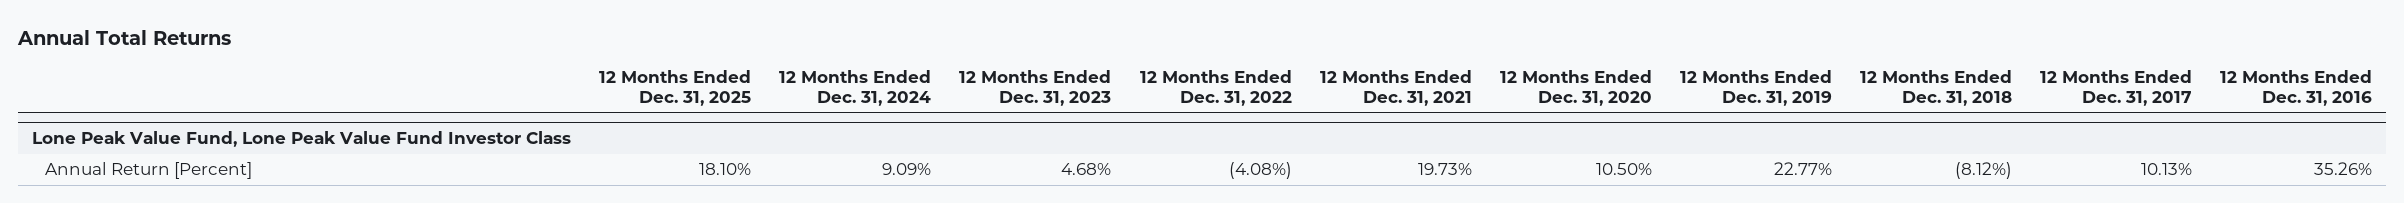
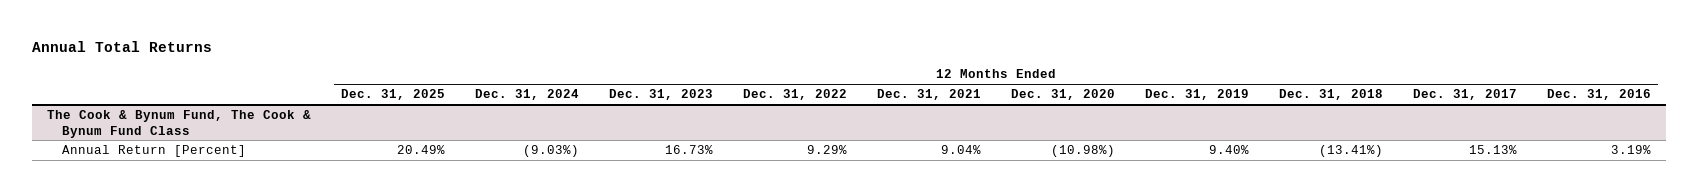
- Lone Peak Value Fund, Lone Peak Value Fund Investor Class
- Annual Return [Percent] | 18.10% | 9.09% | 4.68% | (4.08%) | 19.73% | 10.50% | 22.77% | (8.12%) | 10.13% | 35.26%
+ The Cook & Bynum Fund, The Cook & Bynum Fund Class
+ Annual Return [Percent] | 20.49% | (9.03%) | 16.73% | 9.29% | 9.04% | (10.98%) | 9.40% | (13.41%) | 15.13% | 3.19%

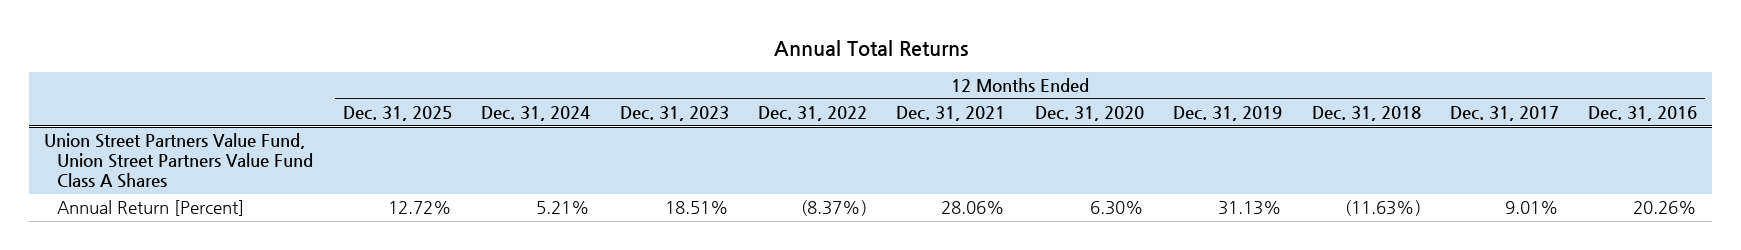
- The Cook & Bynum Fund, The Cook & Bynum Fund Class
- Annual Return [Percent] | 20.49% | (9.03%) | 16.73% | 9.29% | 9.04% | (10.98%) | 9.40% | (13.41%) | 15.13% | 3.19%
+ Union Street Partners Value Fund, Union Street Partners Value Fund Class A Shares
+ Annual Return [Percent] | 12.72% | 5.21% | 18.51% | (8.37%) | 28.06% | 6.30% | 31.13% | (11.63%) | 9.01% | 20.26%

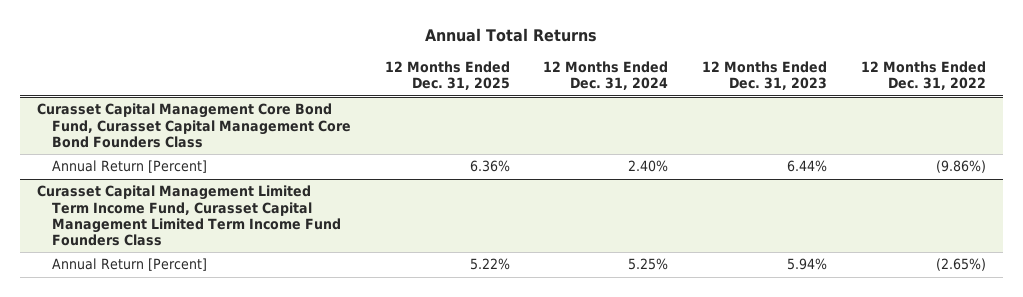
- | 12 Months Ended Dec. 31, 2025 | 12 Months Ended Dec. 31, 2024 | 12 Months Ended Dec. 31, 2023 | 12 Months Ended Dec. 31, 2022 | 12 Months Ended Dec. 31, 2021 | 12 Months Ended Dec. 31, 2020 | 12 Months Ended Dec. 31, 2019 | 12 Months Ended Dec. 31, 2018 | 12 Months Ended Dec. 31, 2017 | 12 Months Ended Dec. 31, 2016
+ | 12 Months Ended Dec. 31, 2025 | 12 Months Ended Dec. 31, 2024 | 12 Months Ended Dec. 31, 2023 | 12 Months Ended Dec. 31, 2022
- Union Street Partners Value Fund, Union Street Partners Value Fund Class A Shares
- Annual Return [Percent] | 12.72% | 5.21% | 18.51% | (8.37%) | 28.06% | 6.30% | 31.13% | (11.63%) | 9.01% | 20.26%
+ Curasset Capital Management Core Bond Fund, Curasset Capital Management Core Bond Founders Class
+ Annual Return [Percent] | 6.36% | 2.40% | 6.44% | (9.86%)
+ Curasset Capital Management Limited Term Income Fund, Curasset Capital Management Limited Term Income Fund Founders Class
+ Annual Return [Percent] | 5.22% | 5.25% | 5.94% | (2.65%)

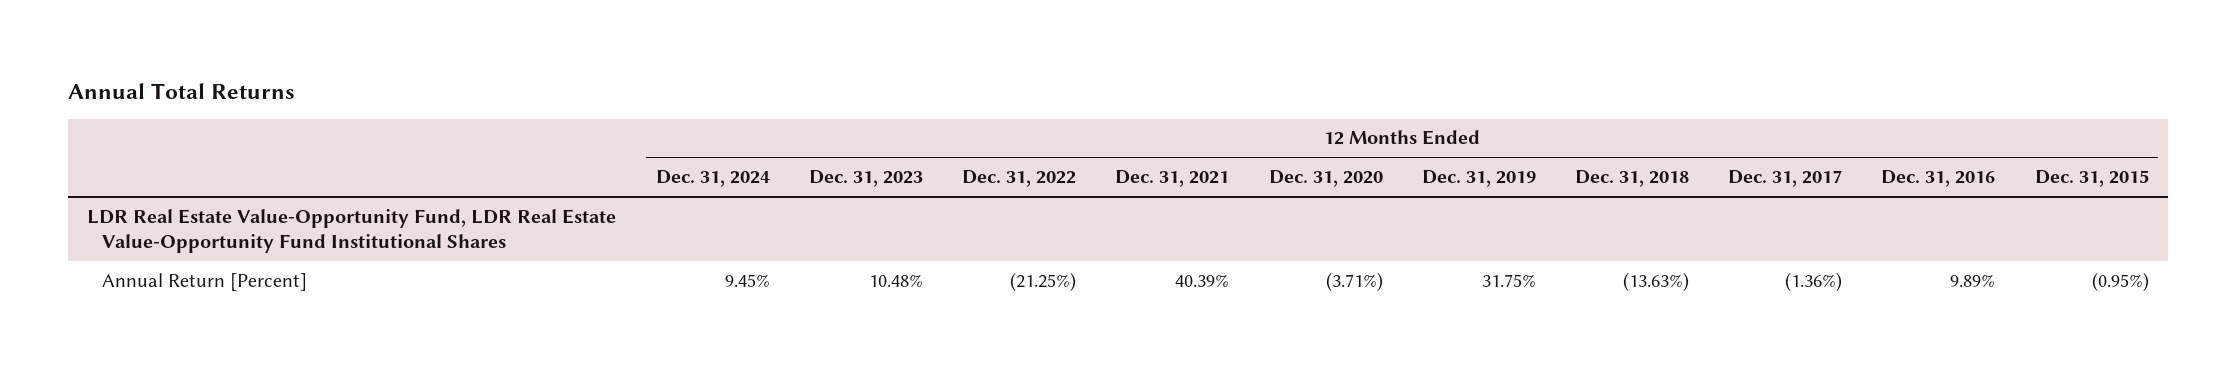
- | 12 Months Ended Dec. 31, 2025 | 12 Months Ended Dec. 31, 2024 | 12 Months Ended Dec. 31, 2023 | 12 Months Ended Dec. 31, 2022
+ | 12 Months Ended Dec. 31, 2024 | 12 Months Ended Dec. 31, 2023 | 12 Months Ended Dec. 31, 2022 | 12 Months Ended Dec. 31, 2021 | 12 Months Ended Dec. 31, 2020 | 12 Months Ended Dec. 31, 2019 | 12 Months Ended Dec. 31, 2018 | 12 Months Ended Dec. 31, 2017 | 12 Months Ended Dec. 31, 2016 | 12 Months Ended Dec. 31, 2015
- Curasset Capital Management Core Bond Fund, Curasset Capital Management Core Bond Founders Class
- Annual Return [Percent] | 6.36% | 2.40% | 6.44% | (9.86%)
- Curasset Capital Management Limited Term Income Fund, Curasset Capital Management Limited Term Income Fund Founders Class
- Annual Return [Percent] | 5.22% | 5.25% | 5.94% | (2.65%)
+ LDR Real Estate Value-Opportunity Fund, LDR Real Estate Value-Opportunity Fund Institutional Shares
+ Annual Return [Percent] | 9.45% | 10.48% | (21.25%) | 40.39% | (3.71%) | 31.75% | (13.63%) | (1.36%) | 9.89% | (0.95%)

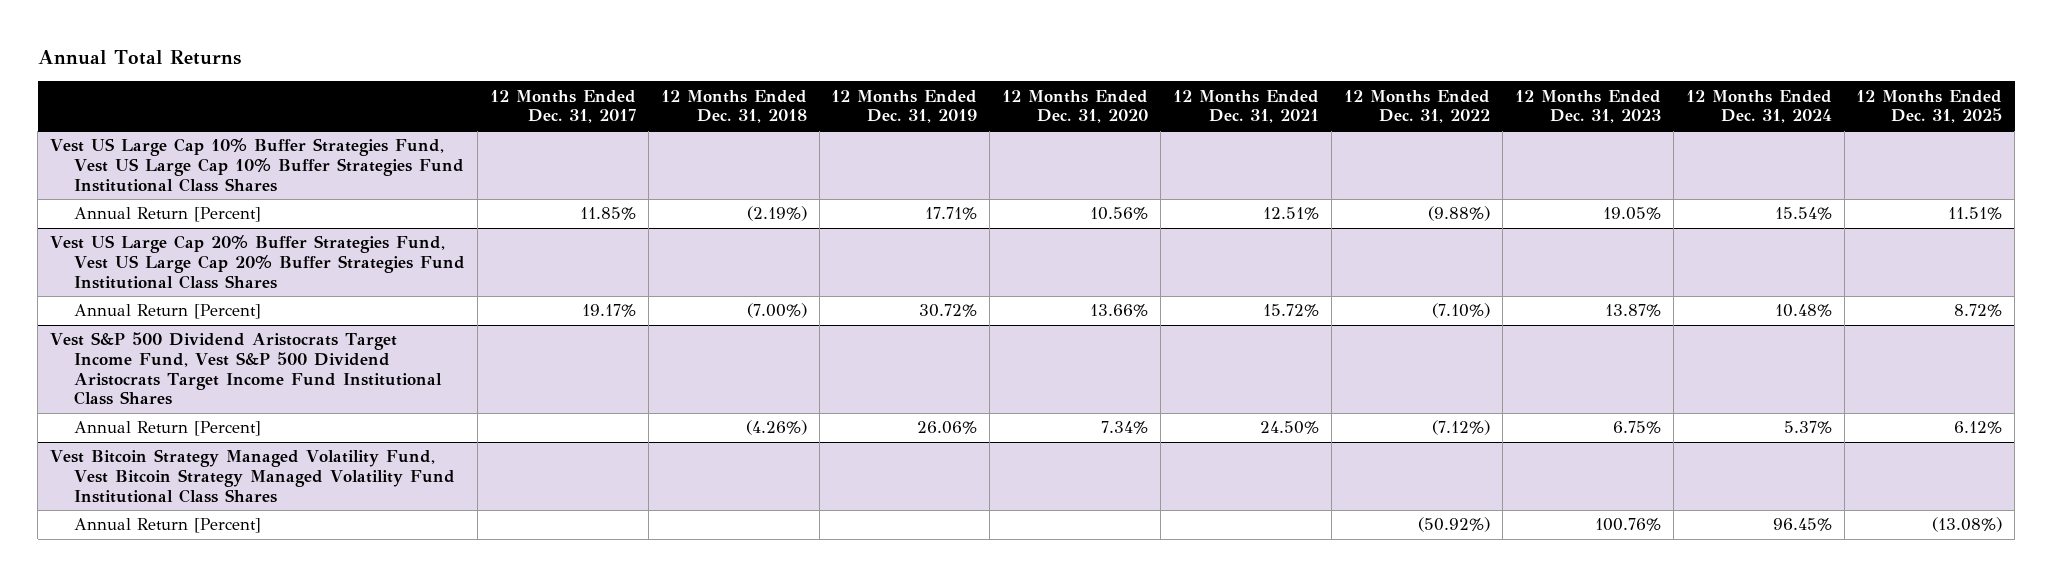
- | 12 Months Ended Dec. 31, 2024 | 12 Months Ended Dec. 31, 2023 | 12 Months Ended Dec. 31, 2022 | 12 Months Ended Dec. 31, 2021 | 12 Months Ended Dec. 31, 2020 | 12 Months Ended Dec. 31, 2019 | 12 Months Ended Dec. 31, 2018 | 12 Months Ended Dec. 31, 2017 | 12 Months Ended Dec. 31, 2016 | 12 Months Ended Dec. 31, 2015
+ | 12 Months Ended Dec. 31, 2017 | 12 Months Ended Dec. 31, 2018 | 12 Months Ended Dec. 31, 2019 | 12 Months Ended Dec. 31, 2020 | 12 Months Ended Dec. 31, 2021 | 12 Months Ended Dec. 31, 2022 | 12 Months Ended Dec. 31, 2023 | 12 Months Ended Dec. 31, 2024 | 12 Months Ended Dec. 31, 2025
- LDR Real Estate Value-Opportunity Fund, LDR Real Estate Value-Opportunity Fund Institutional Shares
- Annual Return [Percent] | 9.45% | 10.48% | (21.25%) | 40.39% | (3.71%) | 31.75% | (13.63%) | (1.36%) | 9.89% | (0.95%)
+ Vest US Large Cap 10% Buffer Strategies Fund, Vest US Large Cap 10% Buffer Strategies Fund Institutional Class Shares
+ Annual Return [Percent] | 11.85% | (2.19%) | 17.71% | 10.56% | 12.51% | (9.88%) | 19.05% | 15.54% | 11.51%
+ Vest US Large Cap 20% Buffer Strategies Fund, Vest US Large Cap 20% Buffer Strategies Fund Institutional Class Shares
+ Annual Return [Percent] | 19.17% | (7.00%) | 30.72% | 13.66% | 15.72% | (7.10%) | 13.87% | 10.48% | 8.72%
+ Vest S&P 500 Dividend Aristocrats Target Income Fund, Vest S&P 500 Dividend Aristocrats Target Income Fund Institutional Class Shares
+ Annual Return [Percent] | | (4.26%) | 26.06% | 7.34% | 24.50% | (7.12%) | 6.75% | 5.37% | 6.12%
+ Vest Bitcoin Strategy Managed Volatility Fund, Vest Bitcoin Strategy Managed Volatility Fund Institutional Class Shares
+ Annual Return [Percent] | | | | | | (50.92%) | 100.76% | 96.45% | (13.08%)

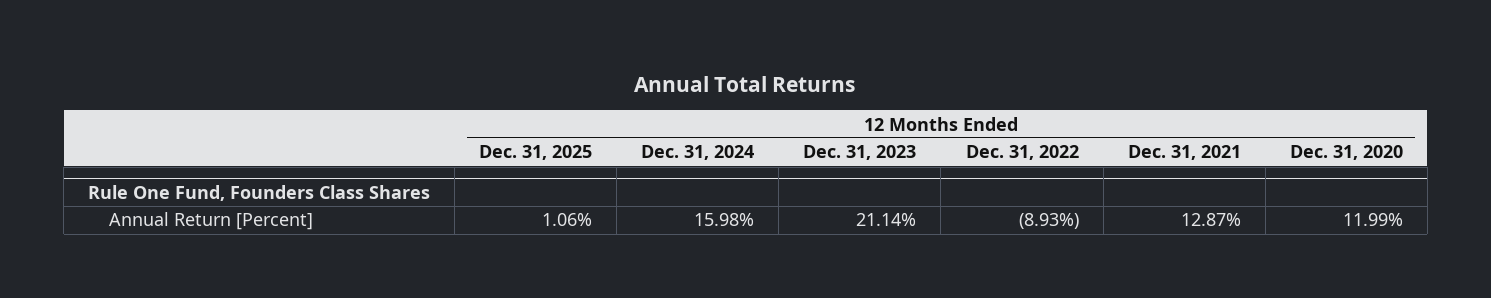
- | 12 Months Ended Dec. 31, 2017 | 12 Months Ended Dec. 31, 2018 | 12 Months Ended Dec. 31, 2019 | 12 Months Ended Dec. 31, 2020 | 12 Months Ended Dec. 31, 2021 | 12 Months Ended Dec. 31, 2022 | 12 Months Ended Dec. 31, 2023 | 12 Months Ended Dec. 31, 2024 | 12 Months Ended Dec. 31, 2025
+ | 12 Months Ended Dec. 31, 2025 | 12 Months Ended Dec. 31, 2024 | 12 Months Ended Dec. 31, 2023 | 12 Months Ended Dec. 31, 2022 | 12 Months Ended Dec. 31, 2021 | 12 Months Ended Dec. 31, 2020
- Vest US Large Cap 10% Buffer Strategies Fund, Vest US Large Cap 10% Buffer Strategies Fund Institutional Class Shares
- Annual Return [Percent] | 11.85% | (2.19%) | 17.71% | 10.56% | 12.51% | (9.88%) | 19.05% | 15.54% | 11.51%
- Vest US Large Cap 20% Buffer Strategies Fund, Vest US Large Cap 20% Buffer Strategies Fund Institutional Class Shares
- Annual Return [Percent] | 19.17% | (7.00%) | 30.72% | 13.66% | 15.72% | (7.10%) | 13.87% | 10.48% | 8.72%
- Vest S&P 500 Dividend Aristocrats Target Income Fund, Vest S&P 500 Dividend Aristocrats Target Income Fund Institutional Class Shares
- Annual Return [Percent] | | (4.26%) | 26.06% | 7.34% | 24.50% | (7.12%) | 6.75% | 5.37% | 6.12%
- Vest Bitcoin Strategy Managed Volatility Fund, Vest Bitcoin Strategy Managed Volatility Fund Institutional Class Shares
- Annual Return [Percent] | | | | | | (50.92%) | 100.76% | 96.45% | (13.08%)
+ Rule One Fund, Founders Class Shares
+ Annual Return [Percent] | 1.06% | 15.98% | 21.14% | (8.93%) | 12.87% | 11.99%

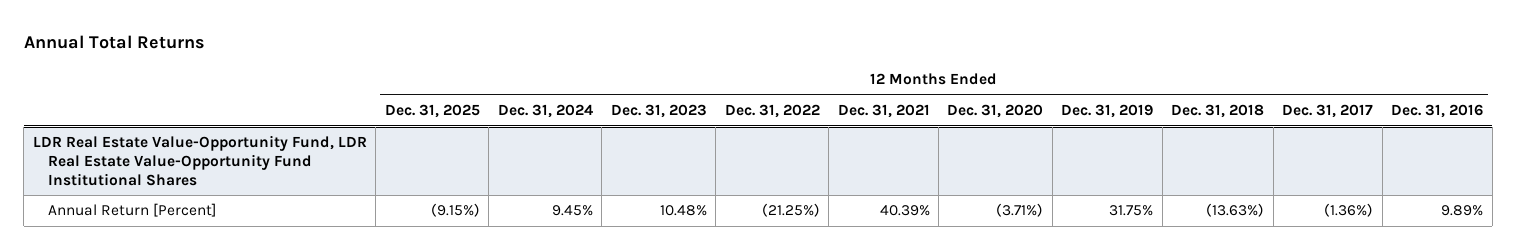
- | 12 Months Ended Dec. 31, 2025 | 12 Months Ended Dec. 31, 2024 | 12 Months Ended Dec. 31, 2023 | 12 Months Ended Dec. 31, 2022 | 12 Months Ended Dec. 31, 2021 | 12 Months Ended Dec. 31, 2020
+ | 12 Months Ended Dec. 31, 2025 | 12 Months Ended Dec. 31, 2024 | 12 Months Ended Dec. 31, 2023 | 12 Months Ended Dec. 31, 2022 | 12 Months Ended Dec. 31, 2021 | 12 Months Ended Dec. 31, 2020 | 12 Months Ended Dec. 31, 2019 | 12 Months Ended Dec. 31, 2018 | 12 Months Ended Dec. 31, 2017 | 12 Months Ended Dec. 31, 2016
- Rule One Fund, Founders Class Shares
- Annual Return [Percent] | 1.06% | 15.98% | 21.14% | (8.93%) | 12.87% | 11.99%
+ LDR Real Estate Value-Opportunity Fund, LDR Real Estate Value-Opportunity Fund Institutional Shares
+ Annual Return [Percent] | (9.15%) | 9.45% | 10.48% | (21.25%) | 40.39% | (3.71%) | 31.75% | (13.63%) | (1.36%) | 9.89%

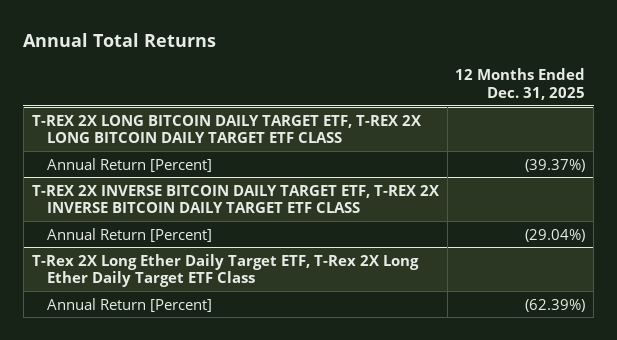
- | 12 Months Ended Dec. 31, 2025 | 12 Months Ended Dec. 31, 2024 | 12 Months Ended Dec. 31, 2023 | 12 Months Ended Dec. 31, 2022 | 12 Months Ended Dec. 31, 2021 | 12 Months Ended Dec. 31, 2020 | 12 Months Ended Dec. 31, 2019 | 12 Months Ended Dec. 31, 2018 | 12 Months Ended Dec. 31, 2017 | 12 Months Ended Dec. 31, 2016
+ | 12 Months Ended Dec. 31, 2025
- LDR Real Estate Value-Opportunity Fund, LDR Real Estate Value-Opportunity Fund Institutional Shares
- Annual Return [Percent] | (9.15%) | 9.45% | 10.48% | (21.25%) | 40.39% | (3.71%) | 31.75% | (13.63%) | (1.36%) | 9.89%
+ T-REX 2X LONG BITCOIN DAILY TARGET ETF, T-REX 2X LONG BITCOIN DAILY TARGET ETF CLASS
+ Annual Return [Percent] | (39.37%)
+ T-REX 2X INVERSE BITCOIN DAILY TARGET ETF, T-REX 2X INVERSE BITCOIN DAILY TARGET ETF CLASS
+ Annual Return [Percent] | (29.04%)
+ T-Rex 2X Long Ether Daily Target ETF, T-Rex 2X Long Ether Daily Target ETF Class
+ Annual Return [Percent] | (62.39%)

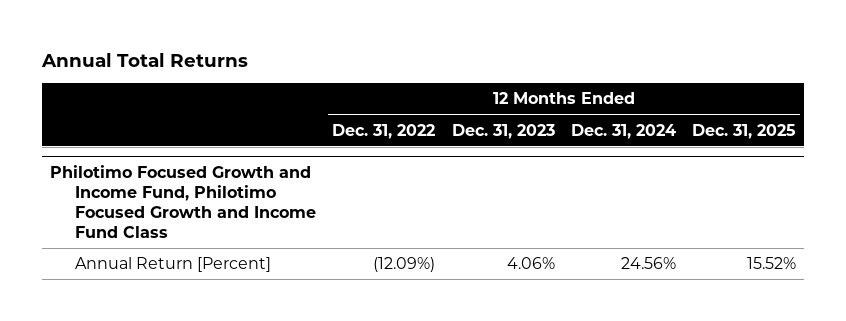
- | 12 Months Ended Dec. 31, 2025
+ | 12 Months Ended Dec. 31, 2022 | 12 Months Ended Dec. 31, 2023 | 12 Months Ended Dec. 31, 2024 | 12 Months Ended Dec. 31, 2025
- T-REX 2X LONG BITCOIN DAILY TARGET ETF, T-REX 2X LONG BITCOIN DAILY TARGET ETF CLASS
- Annual Return [Percent] | (39.37%)
- T-REX 2X INVERSE BITCOIN DAILY TARGET ETF, T-REX 2X INVERSE BITCOIN DAILY TARGET ETF CLASS
- Annual Return [Percent] | (29.04%)
- T-Rex 2X Long Ether Daily Target ETF, T-Rex 2X Long Ether Daily Target ETF Class
- Annual Return [Percent] | (62.39%)
+ Philotimo Focused Growth and Income Fund, Philotimo Focused Growth and Income Fund Class
+ Annual Return [Percent] | (12.09%) | 4.06% | 24.56% | 15.52%

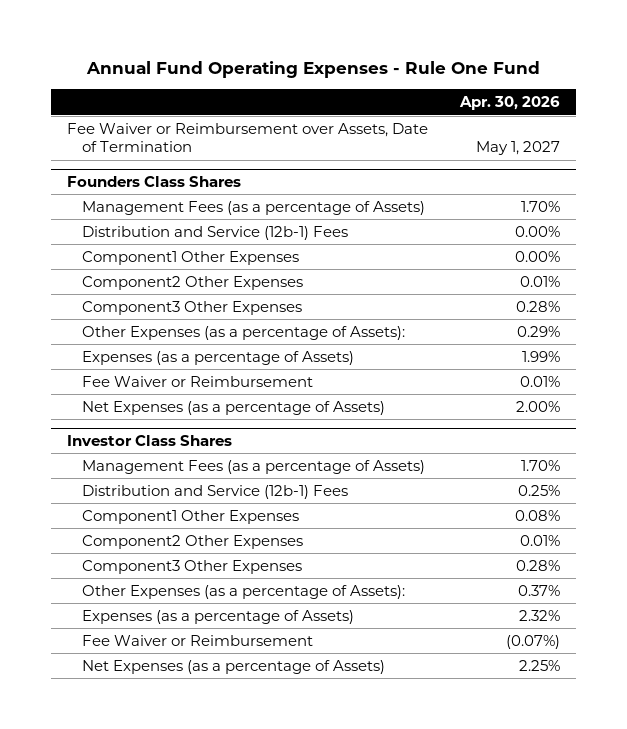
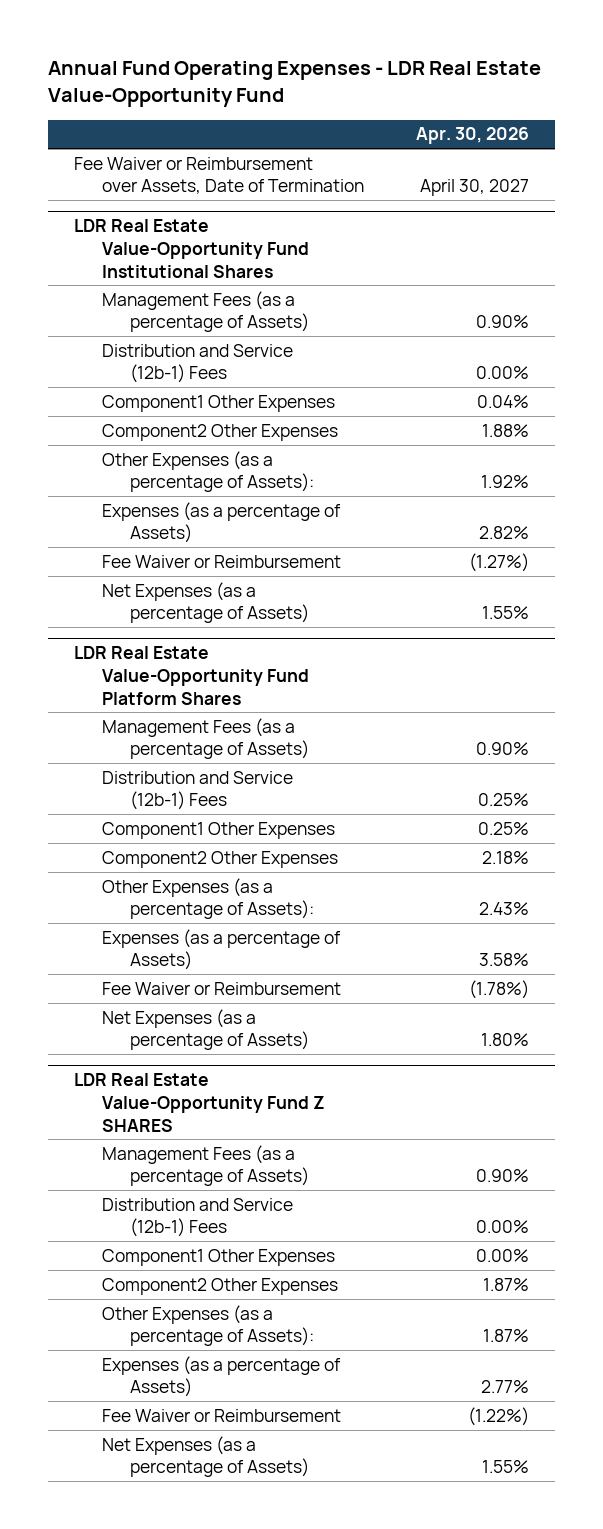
- Annual Fund Operating Expenses - Rule One Fund
+ Annual Fund Operating Expenses - LDR Real Estate Value-Opportunity Fund
- Fee Waiver or Reimbursement over Assets, Date of Termination | May 1, 2027
- Founders Class Shares
- Management Fees (as a percentage of Assets) | 1.70%
+ Fee Waiver or Reimbursement over Assets, Date of Termination | April 30, 2027
+ LDR Real Estate Value-Opportunity Fund Institutional Shares
+ Management Fees (as a percentage of Assets) | 0.90%
- Component1 Other Expenses | 0.00%
- Component2 Other Expenses | 0.01%
- Component3 Other Expenses | 0.28%
- Other Expenses (as a percentage of Assets): | 0.29%
- Expenses (as a percentage of Assets) | 1.99%
- Fee Waiver or Reimbursement | 0.01%
- Net Expenses (as a percentage of Assets) | 2.00%
- Investor Class Shares
- Management Fees (as a percentage of Assets) | 1.70%
+ Component1 Other Expenses | 0.04%
+ Component2 Other Expenses | 1.88%
+ Other Expenses (as a percentage of Assets): | 1.92%
+ Expenses (as a percentage of Assets) | 2.82%
+ Fee Waiver or Reimbursement | (1.27%)
+ Net Expenses (as a percentage of Assets) | 1.55%
+ LDR Real Estate Value-Opportunity Fund Platform Shares
+ Management Fees (as a percentage of Assets) | 0.90%
- Component1 Other Expenses | 0.08%
- Component2 Other Expenses | 0.01%
- Component3 Other Expenses | 0.28%
- Other Expenses (as a percentage of Assets): | 0.37%
- Expenses (as a percentage of Assets) | 2.32%
- Fee Waiver or Reimbursement | (0.07%)
- Net Expenses (as a percentage of Assets) | 2.25%
+ Component1 Other Expenses | 0.25%
+ Component2 Other Expenses | 2.18%
+ Other Expenses (as a percentage of Assets): | 2.43%
+ Expenses (as a percentage of Assets) | 3.58%
+ Fee Waiver or Reimbursement | (1.78%)
+ Net Expenses (as a percentage of Assets) | 1.80%
+ LDR Real Estate Value-Opportunity Fund Z SHARES
+ Management Fees (as a percentage of Assets) | 0.90%
+ Distribution and Service (12b-1) Fees | 0.00%
+ Component1 Other Expenses | 0.00%
+ Component2 Other Expenses | 1.87%
+ Other Expenses (as a percentage of Assets): | 1.87%
+ Expenses (as a percentage of Assets) | 2.77%
+ Fee Waiver or Reimbursement | (1.22%)
+ Net Expenses (as a percentage of Assets) | 1.55%

